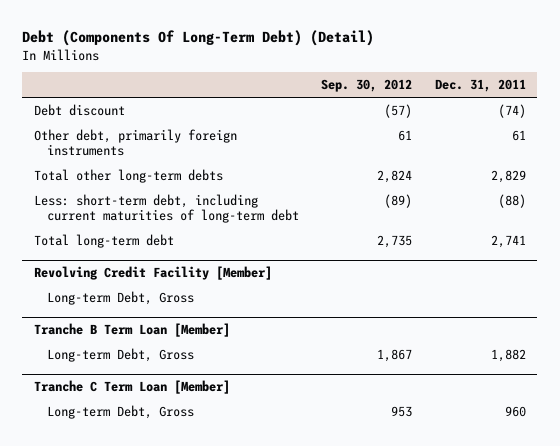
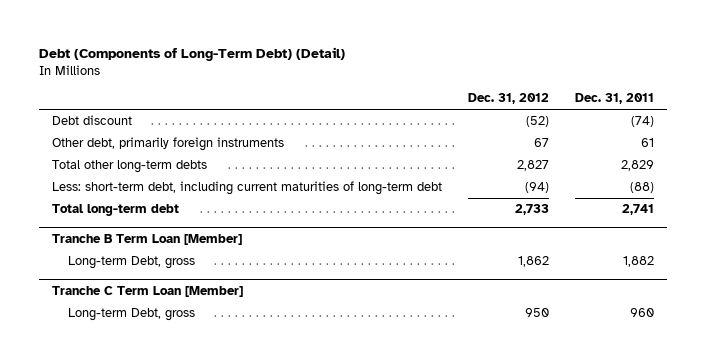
- Debt (Components Of Long-Term Debt) (Detail)
+ Debt (Components of Long-Term Debt) (Detail)
- | Sep. 30, 2012 | Dec. 31, 2011
+ | Dec. 31, 2012 | Dec. 31, 2011
- Revolving Credit Facility [Member]
- Long-term Debt, Gross
@ Tranche B Term Loan [Member]
- Long-term Debt, Gross | 1,867 | 1,882
+ Long-term Debt, gross | 1,862 | 1,882
@ Tranche C Term Loan [Member]
- Long-term Debt, Gross | 953 | 960
+ Long-term Debt, gross | 950 | 960

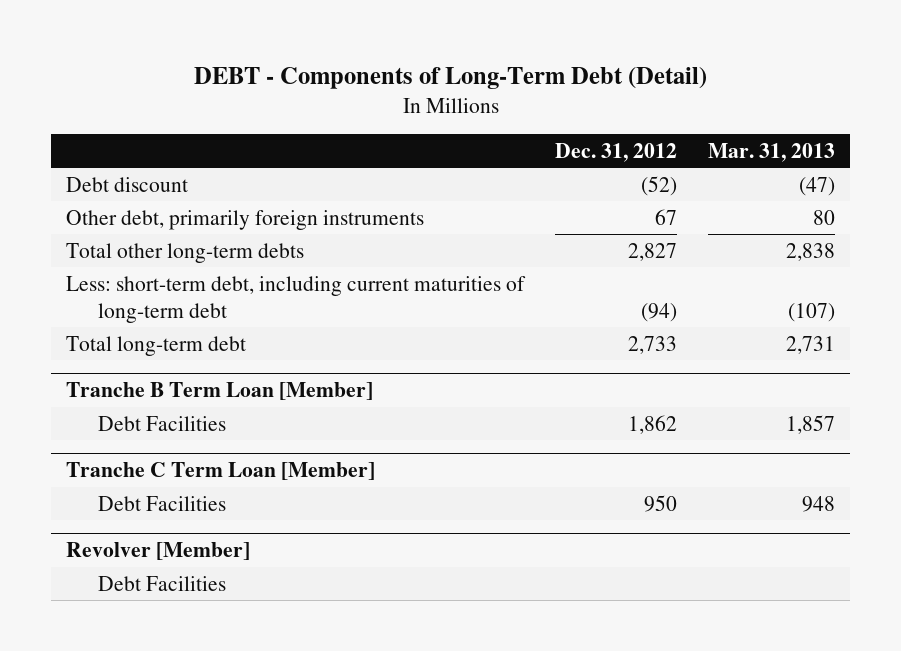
- Debt (Components of Long-Term Debt) (Detail)
+ DEBT - Components of Long-Term Debt (Detail)
- | Dec. 31, 2012 | Dec. 31, 2011
+ | Dec. 31, 2012 | Mar. 31, 2013
@ Tranche B Term Loan [Member]
- Long-term Debt, gross | 1,862 | 1,882
+ Debt Facilities | 1,862 | 1,857
@ Tranche C Term Loan [Member]
- Long-term Debt, gross | 950 | 960
+ Debt Facilities | 950 | 948
+ Revolver [Member]
+ Debt Facilities

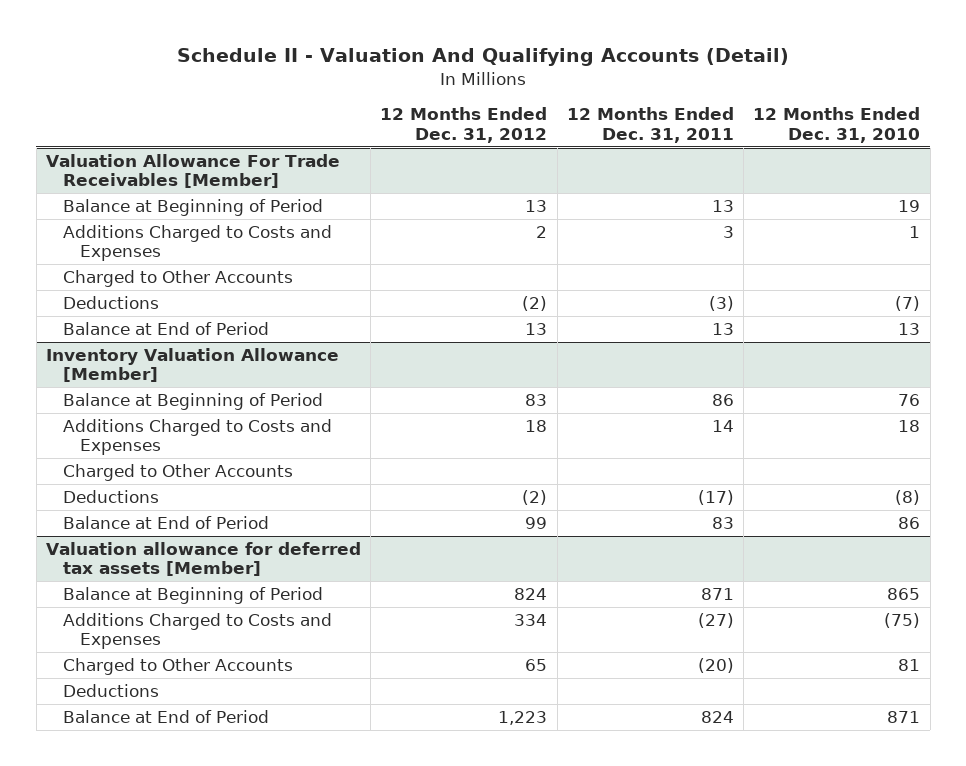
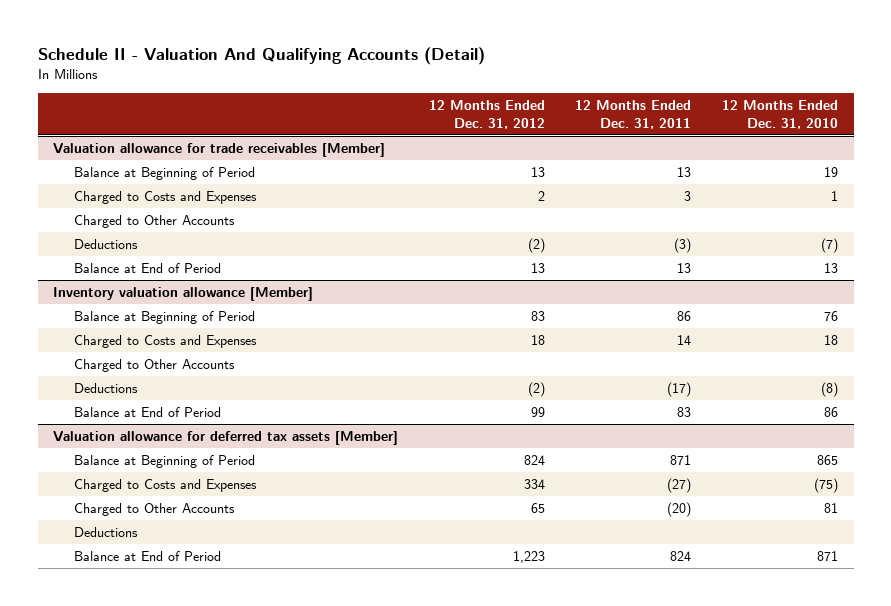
- Valuation Allowance For Trade Receivables [Member]
+ Valuation allowance for trade receivables [Member]
- Additions Charged to Costs and Expenses | 2 | 3 | 1
+ Charged to Costs and Expenses | 2 | 3 | 1
- Inventory Valuation Allowance [Member]
+ Inventory valuation allowance [Member]
- Additions Charged to Costs and Expenses | 18 | 14 | 18
+ Charged to Costs and Expenses | 18 | 14 | 18
@ Valuation allowance for deferred tax assets [Member]
- Additions Charged to Costs and Expenses | 334 | (27) | (75)
+ Charged to Costs and Expenses | 334 | (27) | (75)

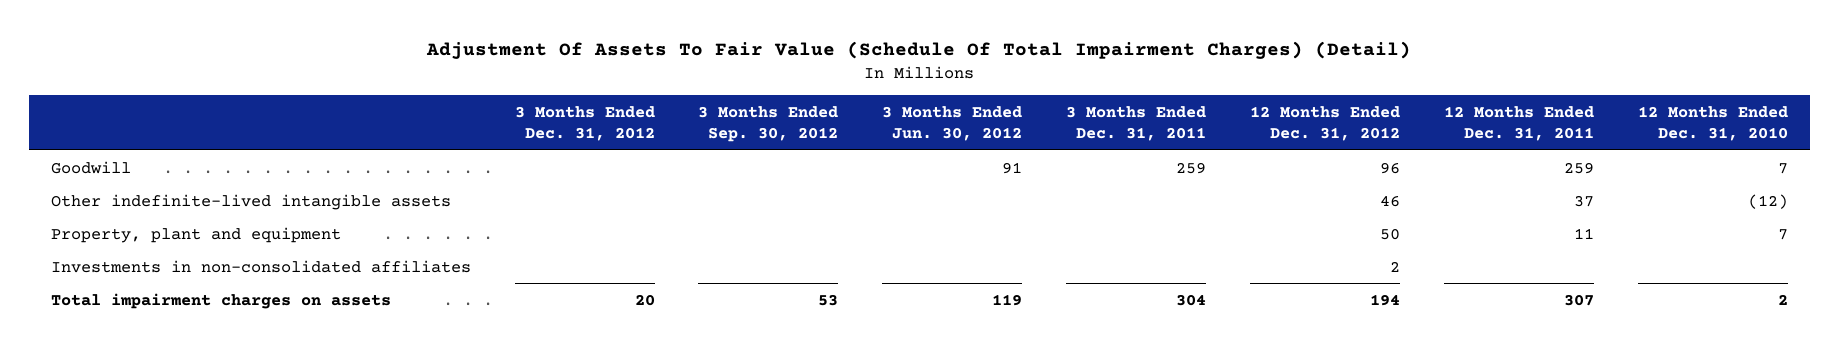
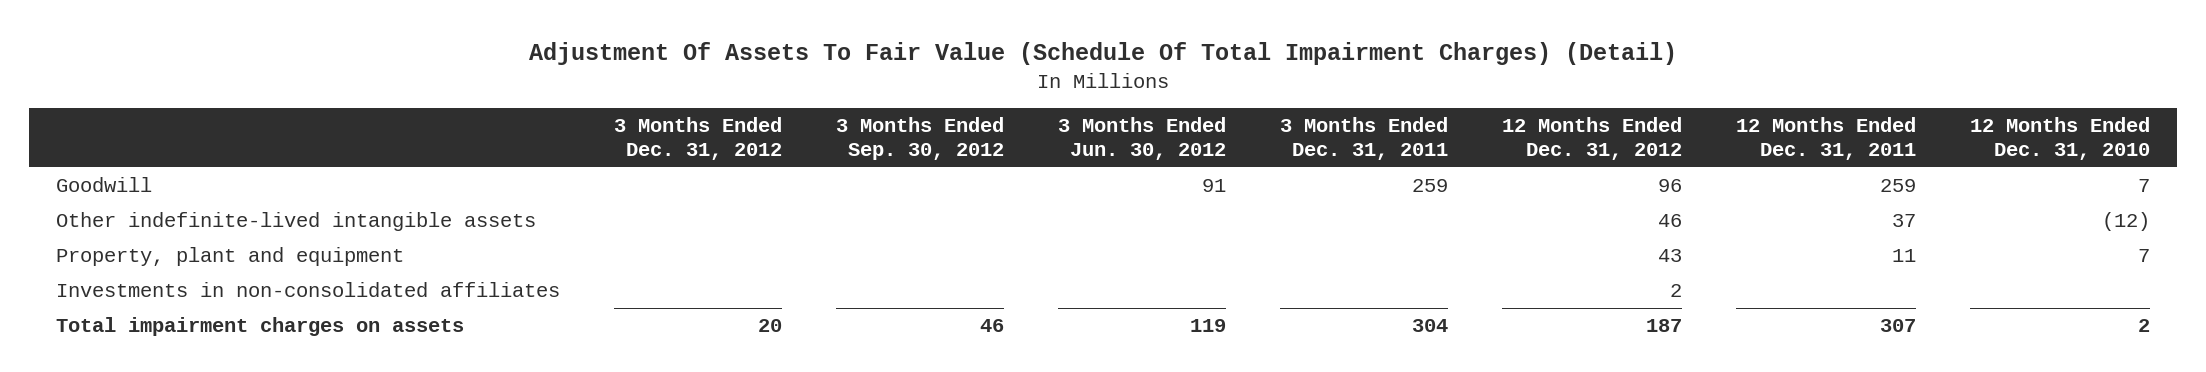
- Property, plant and equipment | | | | | 50 | 11 | 7
+ Property, plant and equipment | | | | | 43 | 11 | 7
- Total impairment charges on assets | 20 | 53 | 119 | 304 | 194 | 307 | 2
+ Total impairment charges on assets | 20 | 46 | 119 | 304 | 187 | 307 | 2

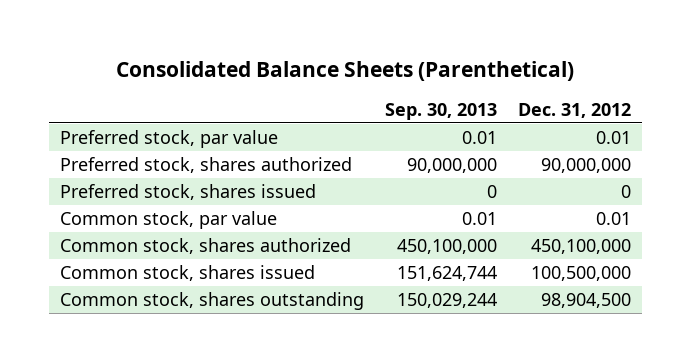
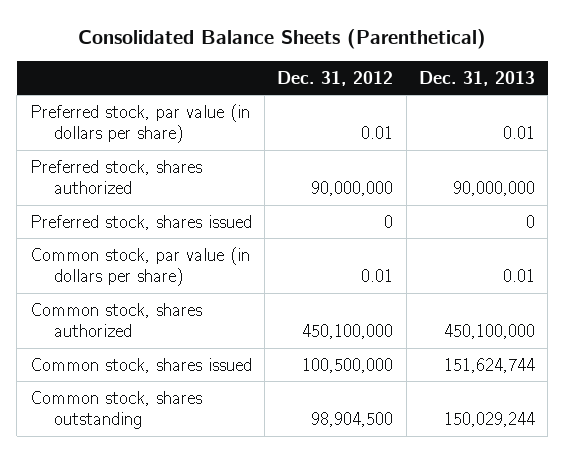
- | Sep. 30, 2013 | Dec. 31, 2012
+ | Dec. 31, 2012 | Dec. 31, 2013
- Preferred stock, par value | 0.01 | 0.01
+ Preferred stock, par value (in dollars per share) | 0.01 | 0.01
- Common stock, par value | 0.01 | 0.01
+ Common stock, par value (in dollars per share) | 0.01 | 0.01

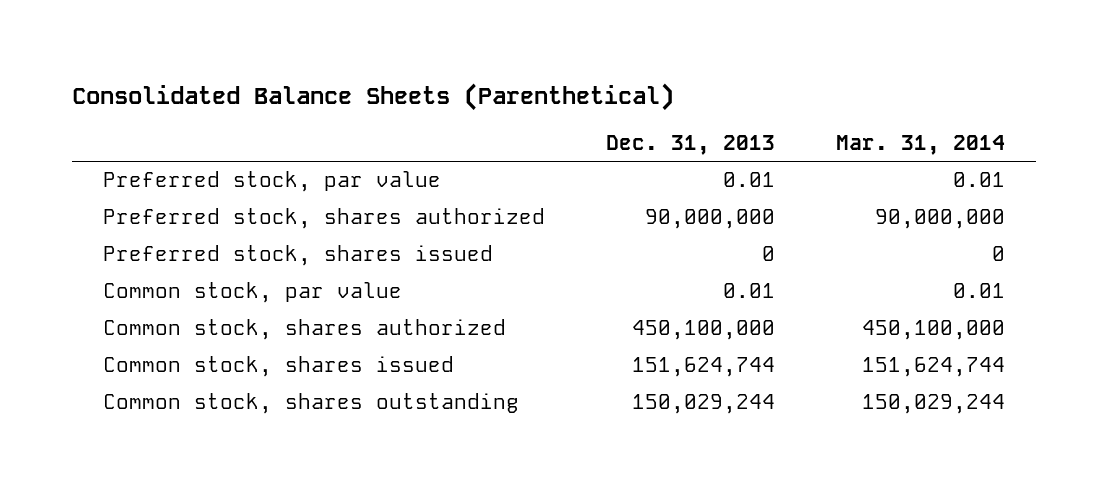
- | Dec. 31, 2012 | Dec. 31, 2013
+ | Dec. 31, 2013 | Mar. 31, 2014
- Preferred stock, par value (in dollars per share) | 0.01 | 0.01
+ Preferred stock, par value | 0.01 | 0.01
- Common stock, par value (in dollars per share) | 0.01 | 0.01
+ Common stock, par value | 0.01 | 0.01

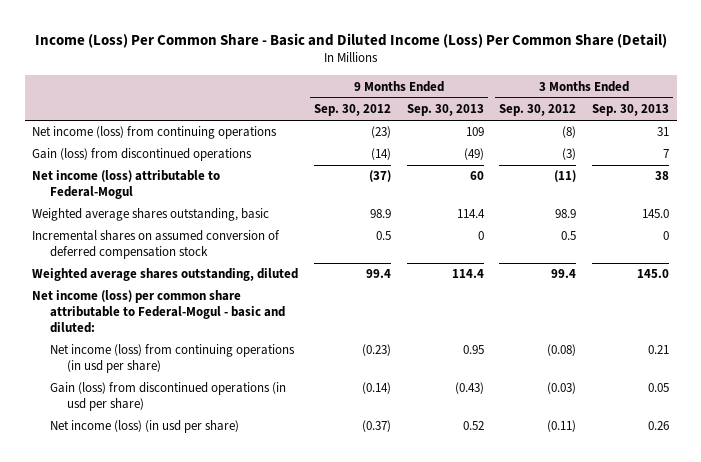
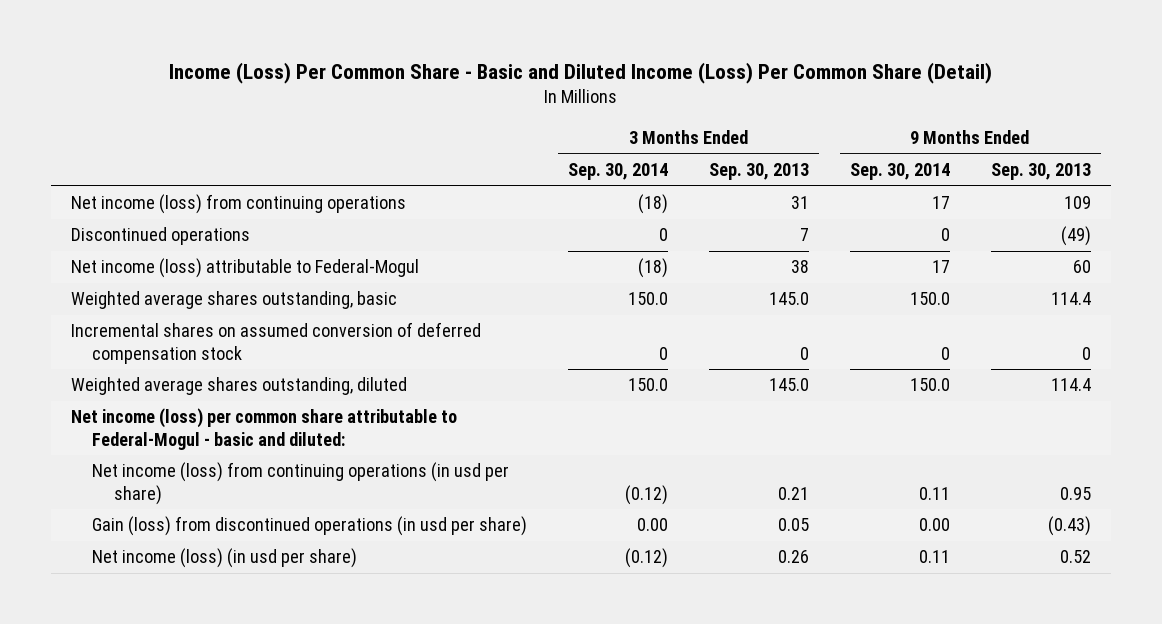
- | 9 Months Ended Sep. 30, 2012 | 9 Months Ended Sep. 30, 2013 | 3 Months Ended Sep. 30, 2012 | 3 Months Ended Sep. 30, 2013
+ | 3 Months Ended Sep. 30, 2014 | 3 Months Ended Sep. 30, 2013 | 9 Months Ended Sep. 30, 2014 | 9 Months Ended Sep. 30, 2013
- Gain (loss) from discontinued operations | (14) | (49) | (3) | 7
+ Discontinued operations | 0 | 7 | 0 | (49)

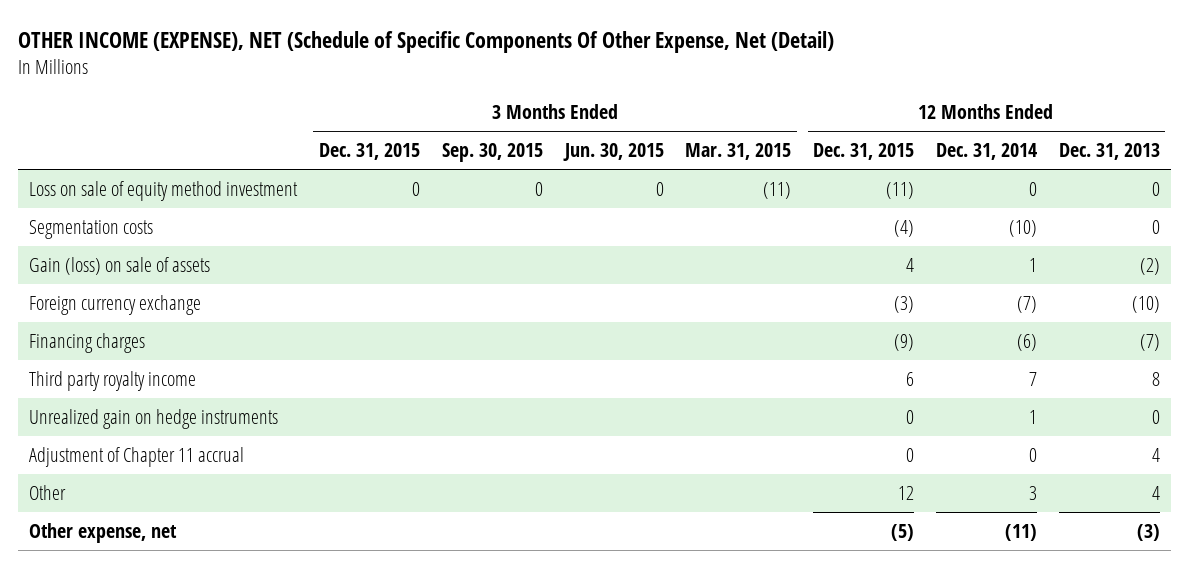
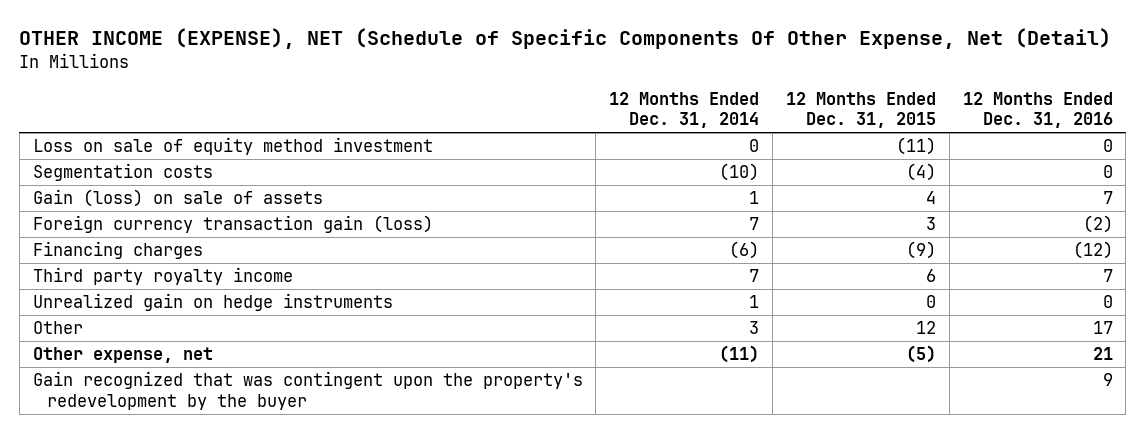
- | 3 Months Ended Dec. 31, 2015 | 3 Months Ended Sep. 30, 2015 | 3 Months Ended Jun. 30, 2015 | 3 Months Ended Mar. 31, 2015 | 12 Months Ended Dec. 31, 2015 | 12 Months Ended Dec. 31, 2014 | 12 Months Ended Dec. 31, 2013
+ | 12 Months Ended Dec. 31, 2014 | 12 Months Ended Dec. 31, 2015 | 12 Months Ended Dec. 31, 2016
- Foreign currency exchange | | | | | (3) | (7) | (10)
+ Foreign currency transaction gain (loss) | 7 | 3 | (2)
- Adjustment of Chapter 11 accrual | | | | | 0 | 0 | 4
+ Gain recognized that was contingent upon the property's redevelopment by the buyer | | | 9

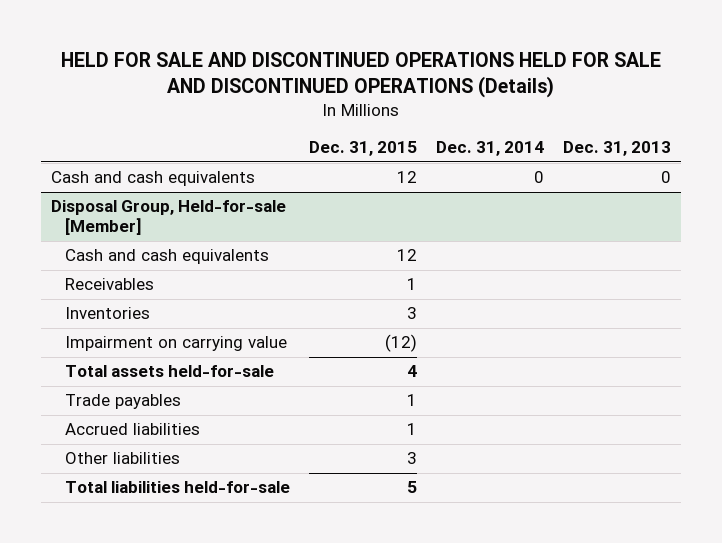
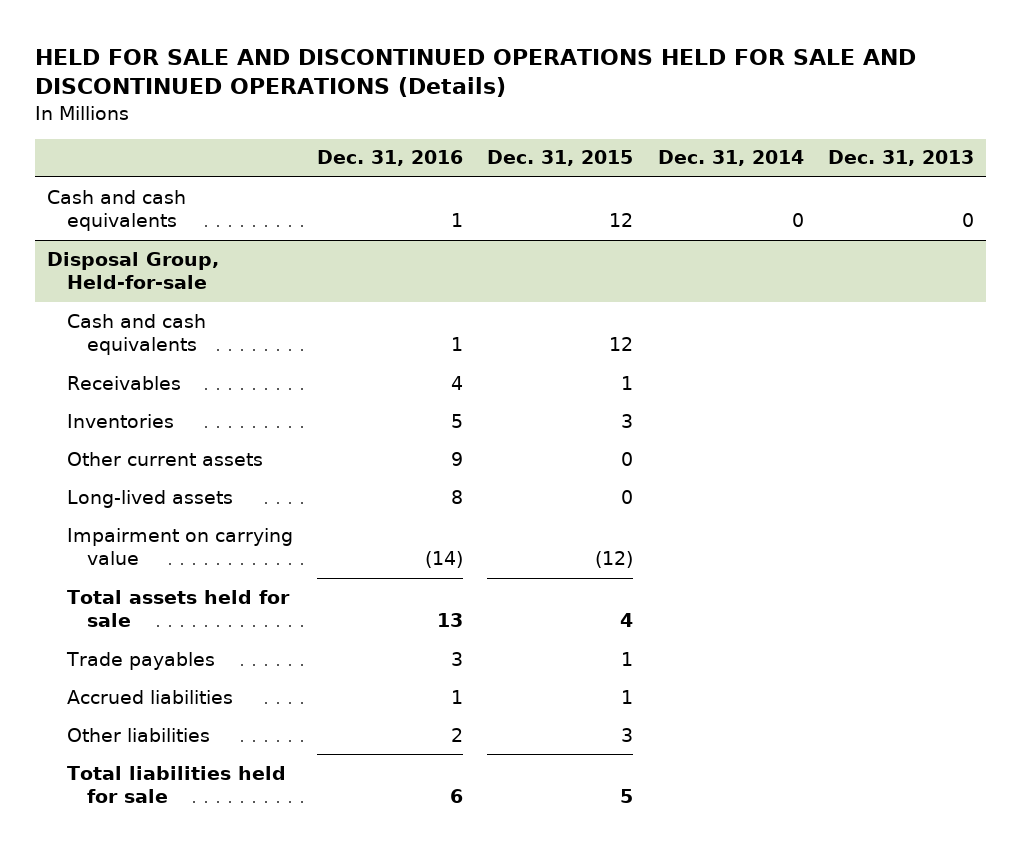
- | Dec. 31, 2015 | Dec. 31, 2014 | Dec. 31, 2013
+ | Dec. 31, 2016 | Dec. 31, 2015 | Dec. 31, 2014 | Dec. 31, 2013
- Disposal Group, Held-for-sale [Member]
+ Disposal Group, Held-for-sale
+ Other current assets | 9 | 0 | |
+ Long-lived assets | 8 | 0 | |
- Total assets held-for-sale | 4 | |
+ Total assets held for sale | 13 | 4 | |
- Total liabilities held-for-sale | 5 | |
+ Total liabilities held for sale | 6 | 5 | |

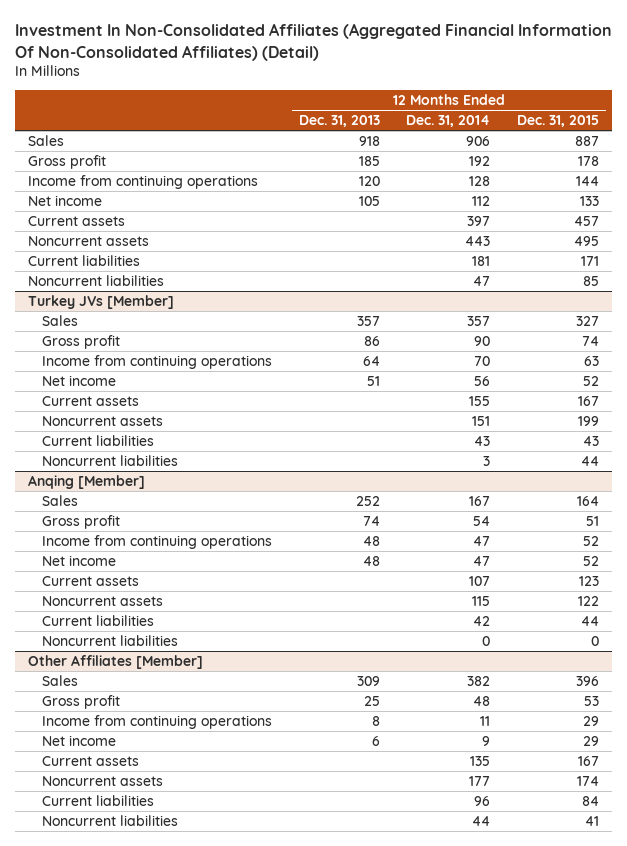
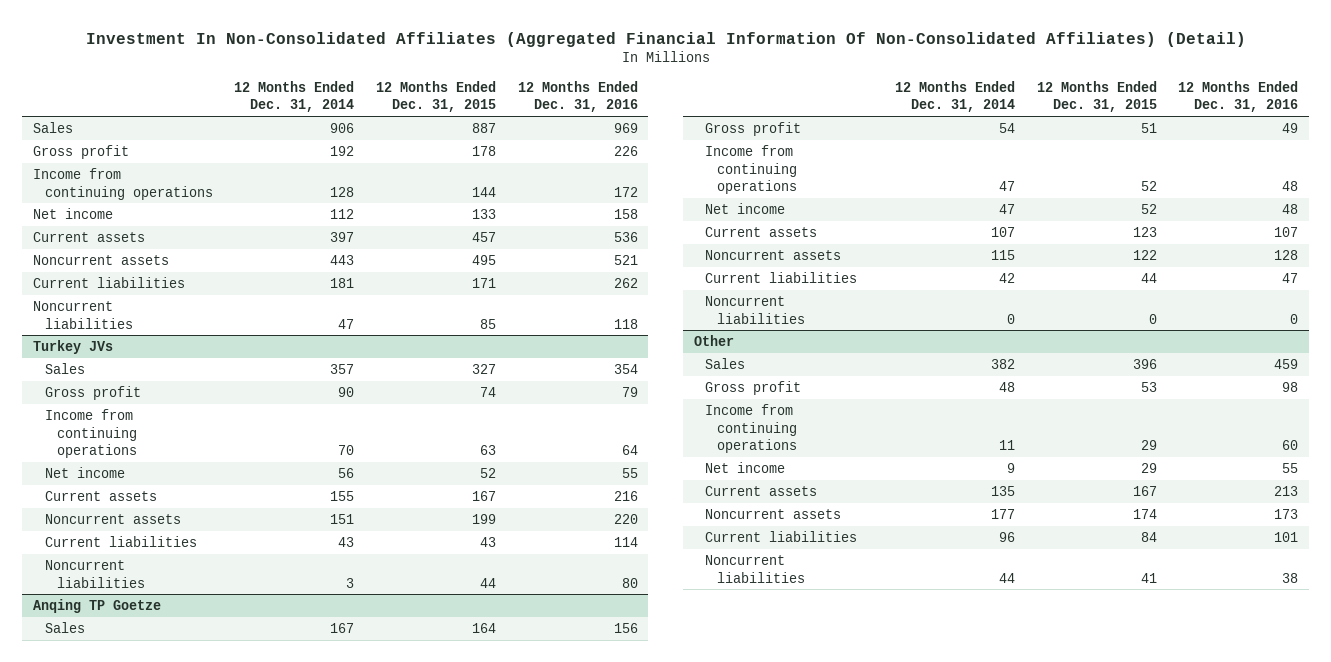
- | 12 Months Ended Dec. 31, 2013 | 12 Months Ended Dec. 31, 2014 | 12 Months Ended Dec. 31, 2015
+ | 12 Months Ended Dec. 31, 2014 | 12 Months Ended Dec. 31, 2015 | 12 Months Ended Dec. 31, 2016
- Turkey JVs [Member]
+ Turkey JVs
- Anqing [Member]
+ Anqing TP Goetze
- Other Affiliates [Member]
+ Other

